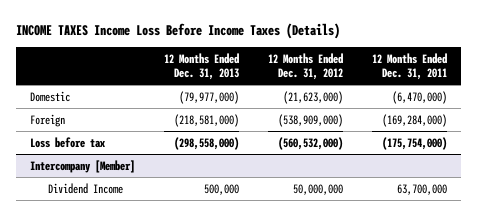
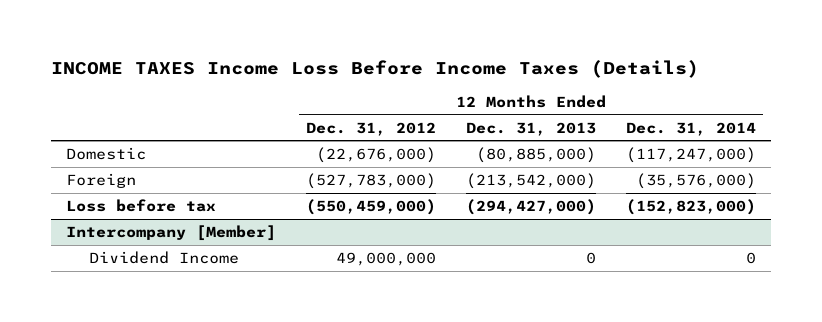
- | 12 Months Ended Dec. 31, 2013 | 12 Months Ended Dec. 31, 2012 | 12 Months Ended Dec. 31, 2011
+ | 12 Months Ended Dec. 31, 2012 | 12 Months Ended Dec. 31, 2013 | 12 Months Ended Dec. 31, 2014
- Domestic | (79,977,000) | (21,623,000) | (6,470,000)
- Foreign | (218,581,000) | (538,909,000) | (169,284,000)
- Loss before tax | (298,558,000) | (560,532,000) | (175,754,000)
+ Domestic | (22,676,000) | (80,885,000) | (117,247,000)
+ Foreign | (527,783,000) | (213,542,000) | (35,576,000)
+ Loss before tax | (550,459,000) | (294,427,000) | (152,823,000)
@ Intercompany [Member]
- Dividend Income | 500,000 | 50,000,000 | 63,700,000
+ Dividend Income | 49,000,000 | 0 | 0

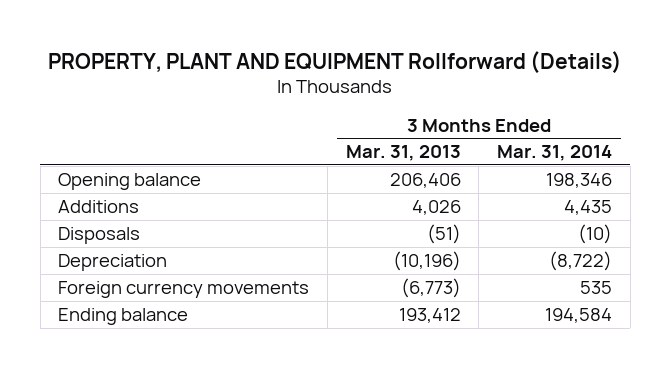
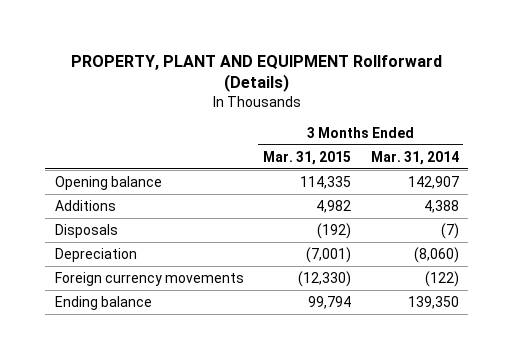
- | 3 Months Ended Mar. 31, 2013 | 3 Months Ended Mar. 31, 2014
+ | 3 Months Ended Mar. 31, 2015 | 3 Months Ended Mar. 31, 2014
- Opening balance | 206,406 | 198,346
- Additions | 4,026 | 4,435
- Disposals | (51) | (10)
- Depreciation | (10,196) | (8,722)
- Foreign currency movements | (6,773) | 535
- Ending balance | 193,412 | 194,584
+ Opening balance | 114,335 | 142,907
+ Additions | 4,982 | 4,388
+ Disposals | (192) | (7)
+ Depreciation | (7,001) | (8,060)
+ Foreign currency movements | (12,330) | (122)
+ Ending balance | 99,794 | 139,350

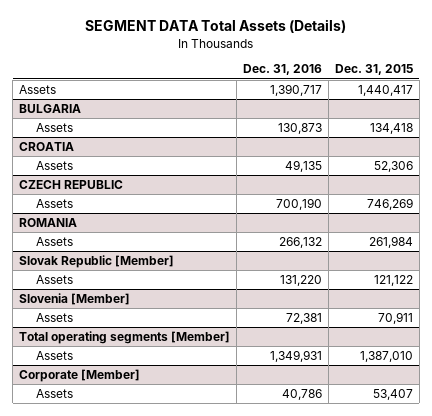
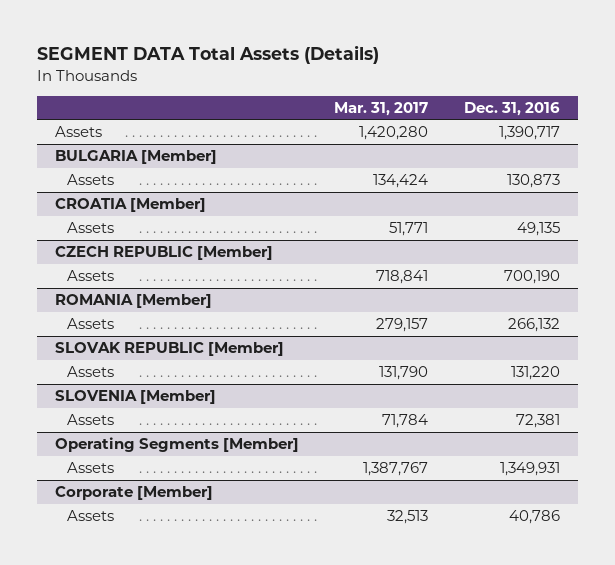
- | Dec. 31, 2016 | Dec. 31, 2015
+ | Mar. 31, 2017 | Dec. 31, 2016
- BULGARIA
+ BULGARIA [Member]
- CROATIA
+ CROATIA [Member]
- CZECH REPUBLIC
+ CZECH REPUBLIC [Member]
- ROMANIA
+ ROMANIA [Member]
- Slovak Republic [Member]
+ SLOVAK REPUBLIC [Member]
- Slovenia [Member]
+ SLOVENIA [Member]
- Total operating segments [Member]
+ Operating Segments [Member]

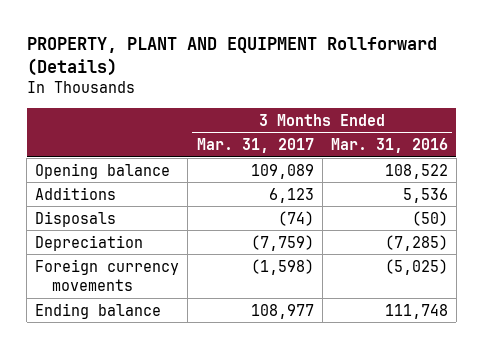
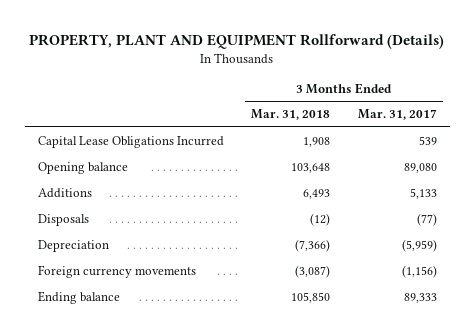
- | 3 Months Ended Mar. 31, 2017 | 3 Months Ended Mar. 31, 2016
+ | 3 Months Ended Mar. 31, 2018 | 3 Months Ended Mar. 31, 2017
- Opening balance | 109,089 | 108,522
- Additions | 6,123 | 5,536
- Disposals | (74) | (50)
- Depreciation | (7,759) | (7,285)
- Foreign currency movements | (1,598) | (5,025)
- Ending balance | 108,977 | 111,748
+ Capital Lease Obligations Incurred | 1,908 | 539
+ Opening balance | 103,648 | 89,080
+ Additions | 6,493 | 5,133
+ Disposals | (12) | (77)
+ Depreciation | (7,366) | (5,959)
+ Foreign currency movements | (3,087) | (1,156)
+ Ending balance | 105,850 | 89,333

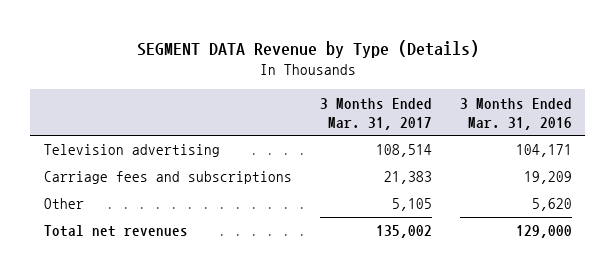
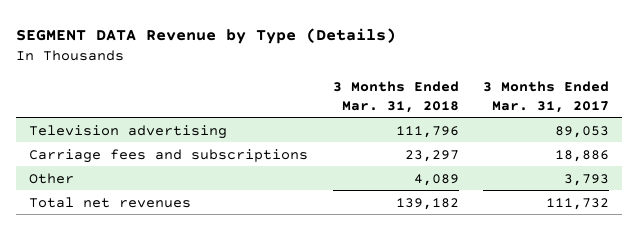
- | 3 Months Ended Mar. 31, 2017 | 3 Months Ended Mar. 31, 2016
+ | 3 Months Ended Mar. 31, 2018 | 3 Months Ended Mar. 31, 2017
- Television advertising | 108,514 | 104,171
- Carriage fees and subscriptions | 21,383 | 19,209
- Other | 5,105 | 5,620
- Total net revenues | 135,002 | 129,000
+ Television advertising | 111,796 | 89,053
+ Carriage fees and subscriptions | 23,297 | 18,886
+ Other | 4,089 | 3,793
+ Total net revenues | 139,182 | 111,732

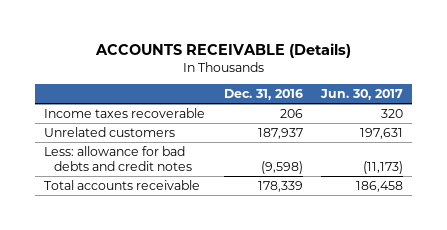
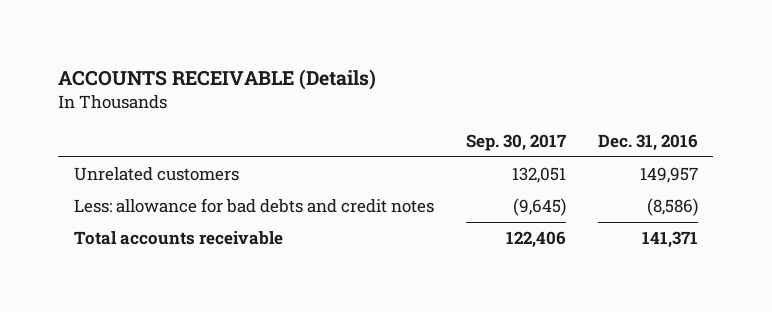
- | Dec. 31, 2016 | Jun. 30, 2017
+ | Sep. 30, 2017 | Dec. 31, 2016
- Income taxes recoverable | 206 | 320
- Unrelated customers | 187,937 | 197,631
- Less: allowance for bad debts and credit notes | (9,598) | (11,173)
- Total accounts receivable | 178,339 | 186,458
+ Unrelated customers | 132,051 | 149,957
+ Less: allowance for bad debts and credit notes | (9,645) | (8,586)
+ Total accounts receivable | 122,406 | 141,371

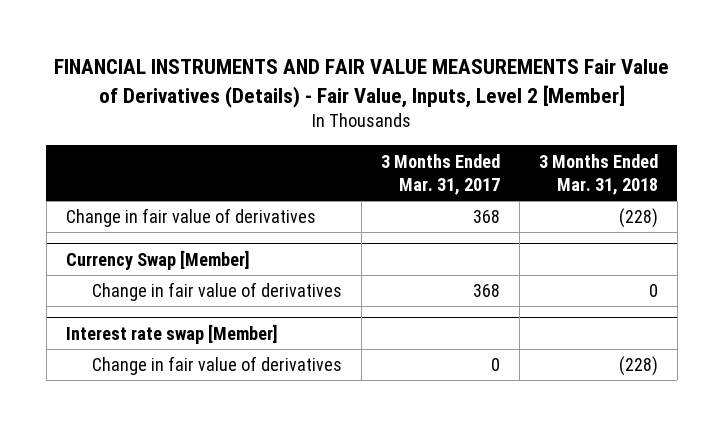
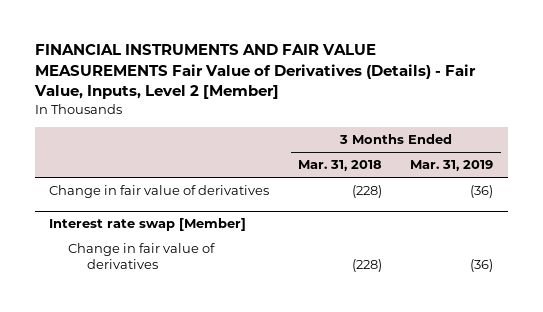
- | 3 Months Ended Mar. 31, 2017 | 3 Months Ended Mar. 31, 2018
+ | 3 Months Ended Mar. 31, 2018 | 3 Months Ended Mar. 31, 2019
- Currency Swap [Member]
- Change in fair value of derivatives | 368 | 0

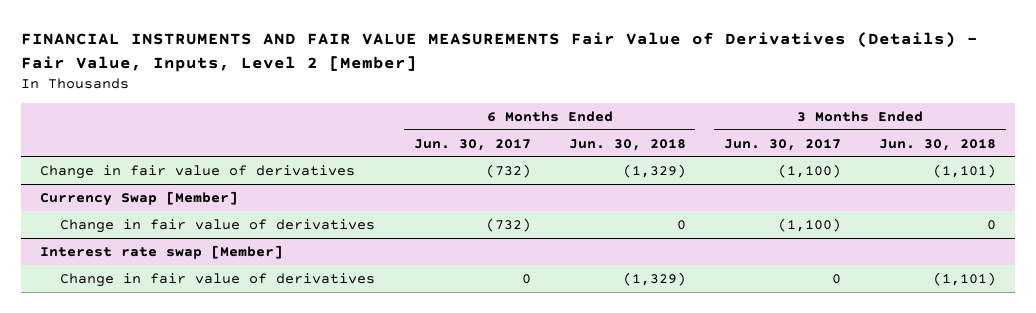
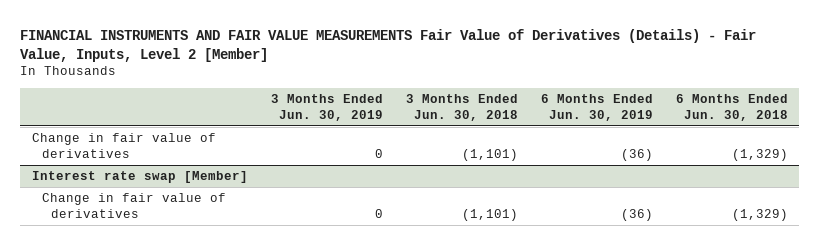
- | 6 Months Ended Jun. 30, 2017 | 6 Months Ended Jun. 30, 2018 | 3 Months Ended Jun. 30, 2017 | 3 Months Ended Jun. 30, 2018
+ | 3 Months Ended Jun. 30, 2019 | 3 Months Ended Jun. 30, 2018 | 6 Months Ended Jun. 30, 2019 | 6 Months Ended Jun. 30, 2018
- Currency Swap [Member]
- Change in fair value of derivatives | (732) | 0 | (1,100) | 0

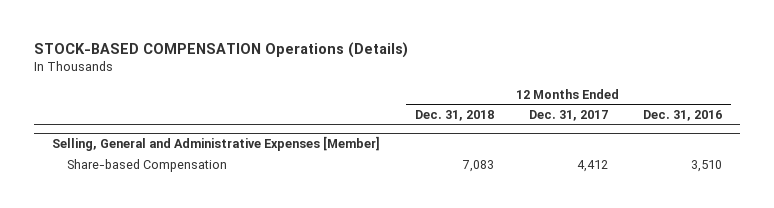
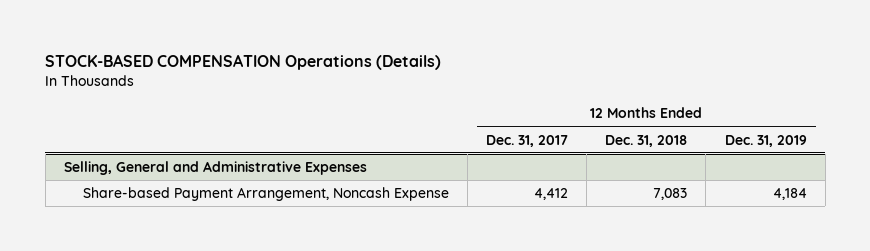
- | 12 Months Ended Dec. 31, 2018 | 12 Months Ended Dec. 31, 2017 | 12 Months Ended Dec. 31, 2016
+ | 12 Months Ended Dec. 31, 2017 | 12 Months Ended Dec. 31, 2018 | 12 Months Ended Dec. 31, 2019
- Selling, General and Administrative Expenses [Member]
- Share-based Compensation | 7,083 | 4,412 | 3,510
+ Selling, General and Administrative Expenses
+ Share-based Payment Arrangement, Noncash Expense | 4,412 | 7,083 | 4,184

